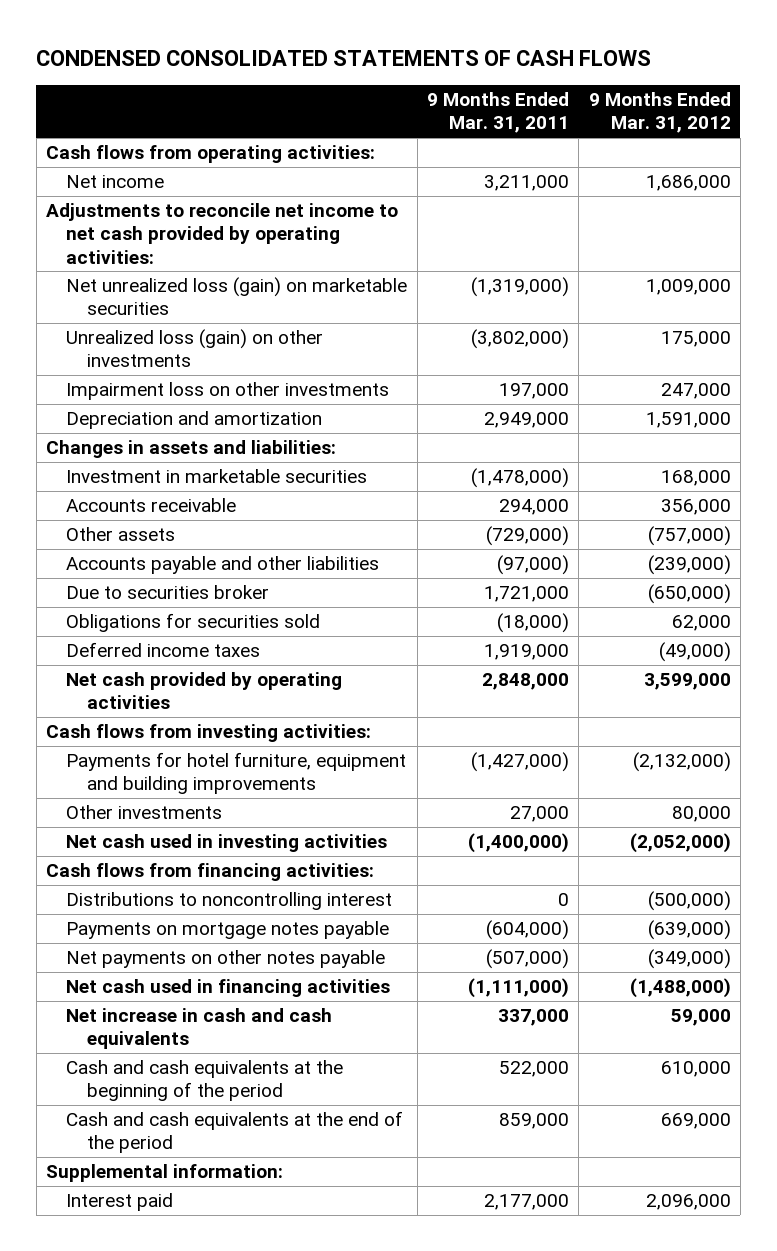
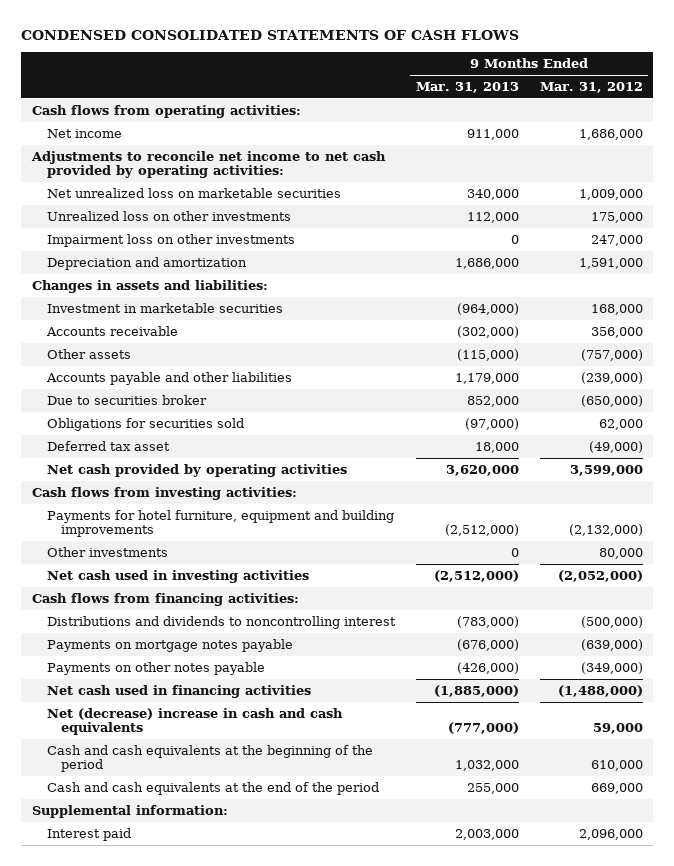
- | 9 Months Ended Mar. 31, 2011 | 9 Months Ended Mar. 31, 2012
+ | 9 Months Ended Mar. 31, 2013 | 9 Months Ended Mar. 31, 2012
- Net unrealized loss (gain) on marketable securities | (1,319,000) | 1,009,000
- Unrealized loss (gain) on other investments | (3,802,000) | 175,000
+ Net unrealized loss on marketable securities | 340,000 | 1,009,000
+ Unrealized loss on other investments | 112,000 | 175,000
- Deferred income taxes | 1,919,000 | (49,000)
+ Deferred tax asset | 18,000 | (49,000)
- Distributions to noncontrolling interest | 0 | (500,000)
+ Distributions and dividends to noncontrolling interest | (783,000) | (500,000)
- Net payments on other notes payable | (507,000) | (349,000)
+ Payments on other notes payable | (426,000) | (349,000)
- Net increase in cash and cash equivalents | 337,000 | 59,000
+ Net (decrease) increase in cash and cash equivalents | (777,000) | 59,000

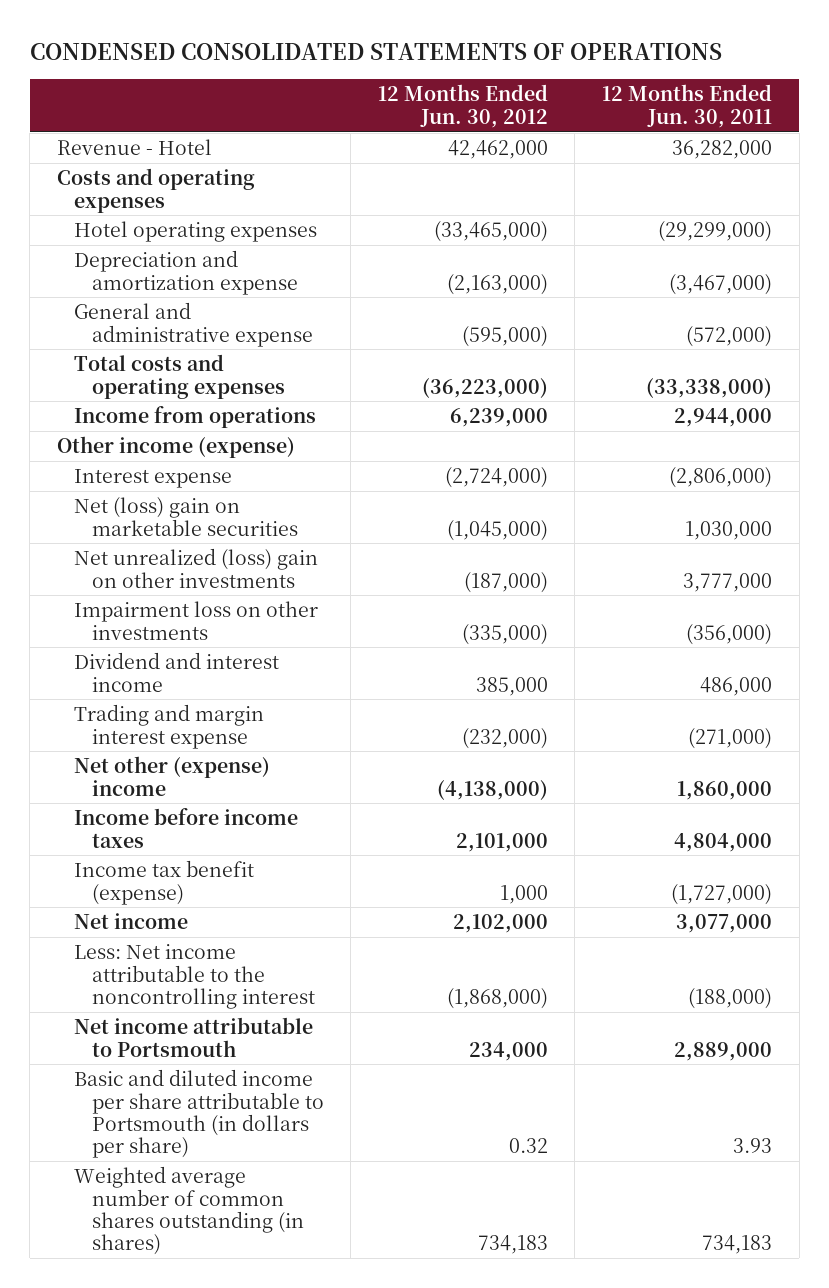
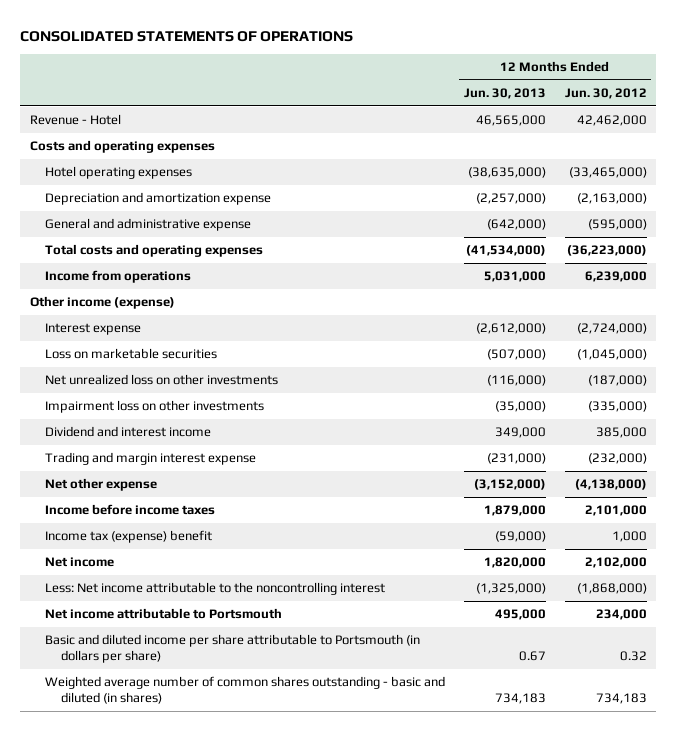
- CONDENSED CONSOLIDATED STATEMENTS OF OPERATIONS
+ CONSOLIDATED STATEMENTS OF OPERATIONS
- | 12 Months Ended Jun. 30, 2012 | 12 Months Ended Jun. 30, 2011
+ | 12 Months Ended Jun. 30, 2013 | 12 Months Ended Jun. 30, 2012
- Net (loss) gain on marketable securities | (1,045,000) | 1,030,000
- Net unrealized (loss) gain on other investments | (187,000) | 3,777,000
+ Loss on marketable securities | (507,000) | (1,045,000)
+ Net unrealized loss on other investments | (116,000) | (187,000)
- Net other (expense) income | (4,138,000) | 1,860,000
+ Net other expense | (3,152,000) | (4,138,000)
- Income tax benefit (expense) | 1,000 | (1,727,000)
+ Income tax (expense) benefit | (59,000) | 1,000
- Weighted average number of common shares outstanding (in shares) | 734,183 | 734,183
+ Weighted average number of common shares outstanding - basic and diluted (in shares) | 734,183 | 734,183

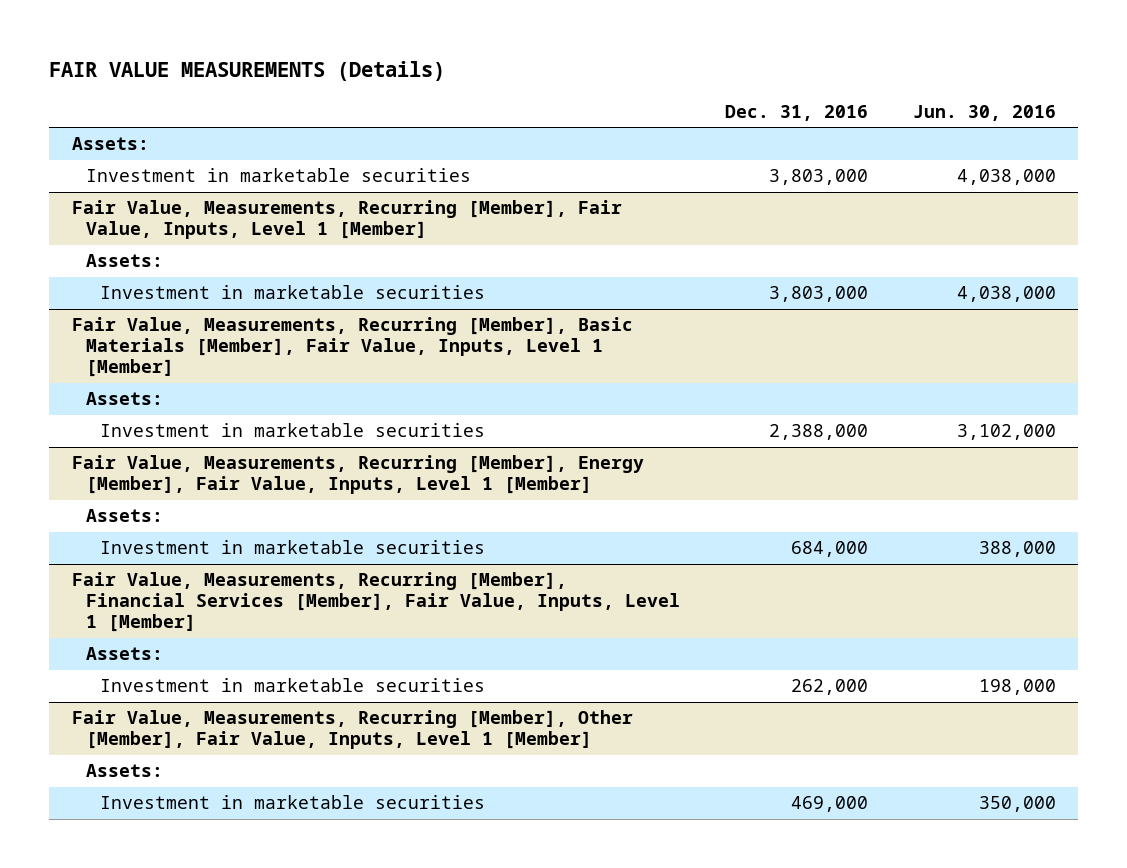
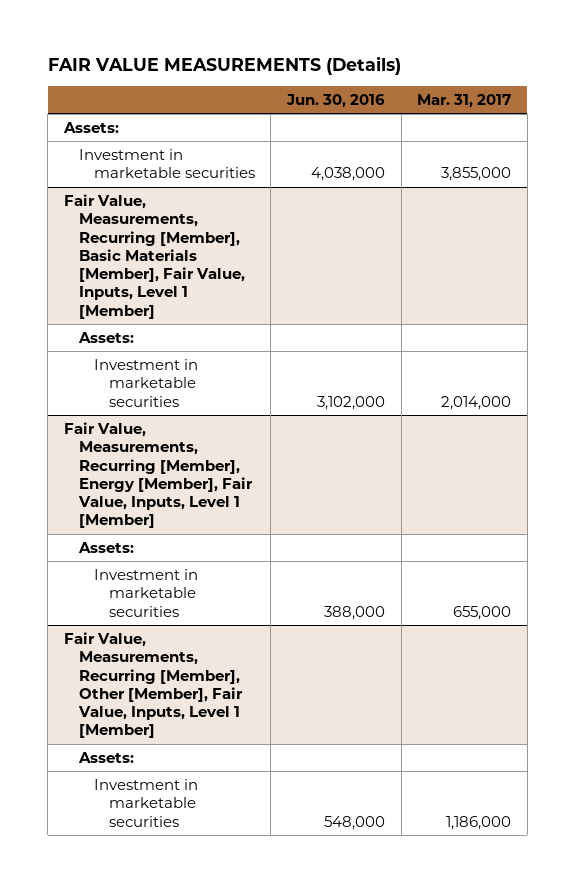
- | Dec. 31, 2016 | Jun. 30, 2016
+ | Jun. 30, 2016 | Mar. 31, 2017
- Fair Value, Measurements, Recurring [Member], Fair Value, Inputs, Level 1 [Member]
- Assets:
- Investment in marketable securities | 3,803,000 | 4,038,000
- Fair Value, Measurements, Recurring [Member], Financial Services [Member], Fair Value, Inputs, Level 1 [Member]
- Assets:
- Investment in marketable securities | 262,000 | 198,000
@ Fair Value, Measurements, Recurring [Member], Other [Member], Fair Value, Inputs, Level 1 [Member]
- Investment in marketable securities | 469,000 | 350,000
+ Investment in marketable securities | 548,000 | 1,186,000

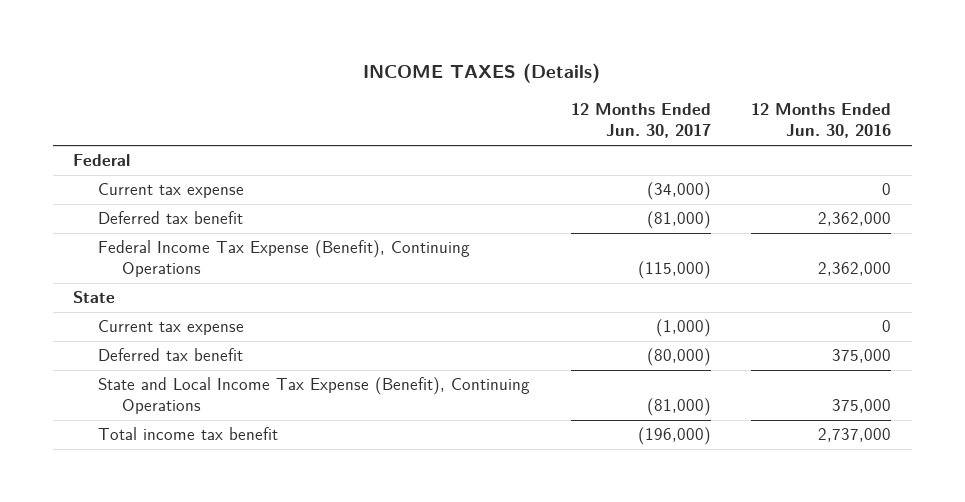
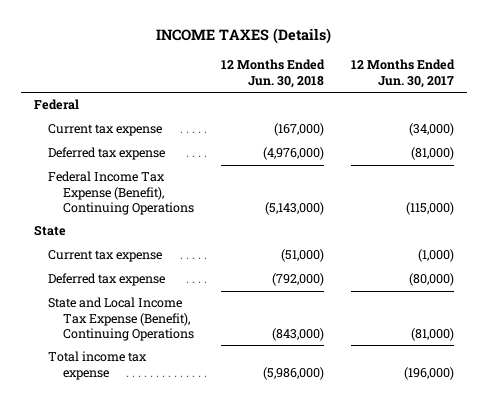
- | 12 Months Ended Jun. 30, 2017 | 12 Months Ended Jun. 30, 2016
+ | 12 Months Ended Jun. 30, 2018 | 12 Months Ended Jun. 30, 2017
- Deferred tax benefit | (81,000) | 2,362,000
+ Deferred tax expense | (4,976,000) | (81,000)
- Deferred tax benefit | (80,000) | 375,000
+ Deferred tax expense | (792,000) | (80,000)
- Total income tax benefit | (196,000) | 2,737,000
+ Total income tax expense | (5,986,000) | (196,000)

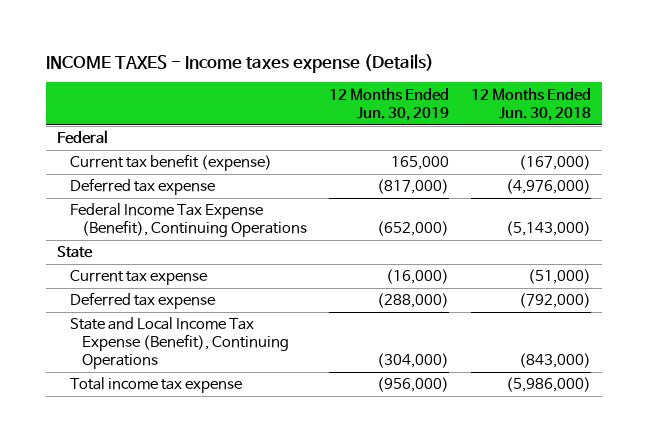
- INCOME TAXES (Details)
+ INCOME TAXES - Income taxes expense (Details)
- | 12 Months Ended Jun. 30, 2018 | 12 Months Ended Jun. 30, 2017
+ | 12 Months Ended Jun. 30, 2019 | 12 Months Ended Jun. 30, 2018
- Current tax expense | (167,000) | (34,000)
+ Current tax benefit (expense) | 165,000 | (167,000)

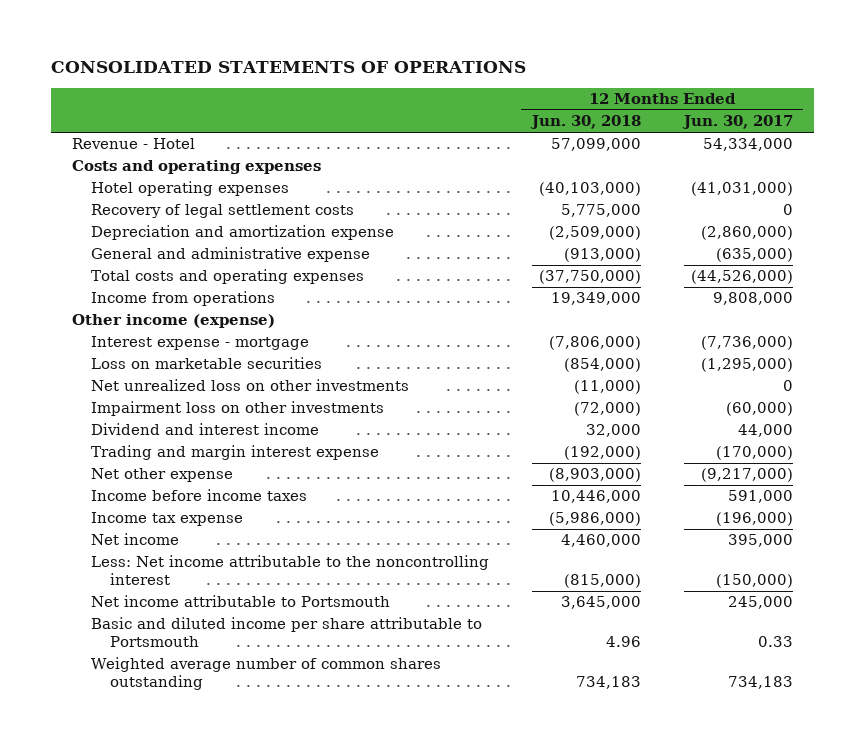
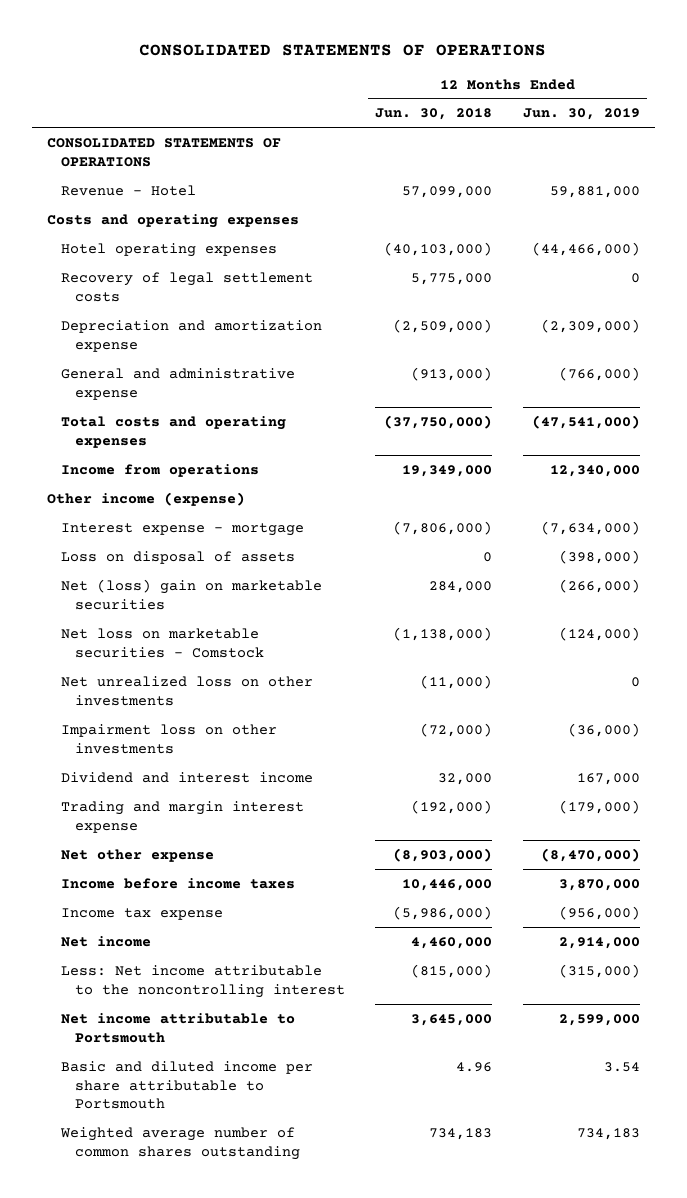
- | 12 Months Ended Jun. 30, 2018 | 12 Months Ended Jun. 30, 2017
+ | 12 Months Ended Jun. 30, 2018 | 12 Months Ended Jun. 30, 2019
+ CONSOLIDATED STATEMENTS OF OPERATIONS
- Loss on marketable securities | (854,000) | (1,295,000)
+ Loss on disposal of assets | 0 | (398,000)
+ Net (loss) gain on marketable securities | 284,000 | (266,000)
+ Net loss on marketable securities - Comstock | (1,138,000) | (124,000)

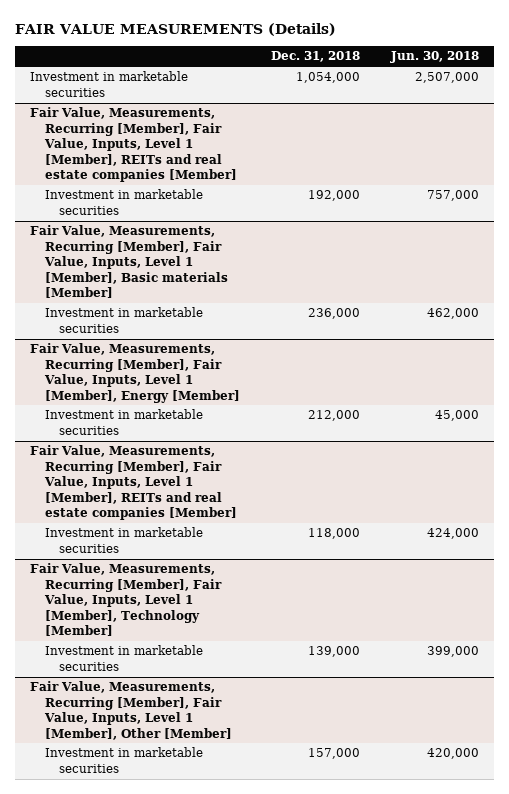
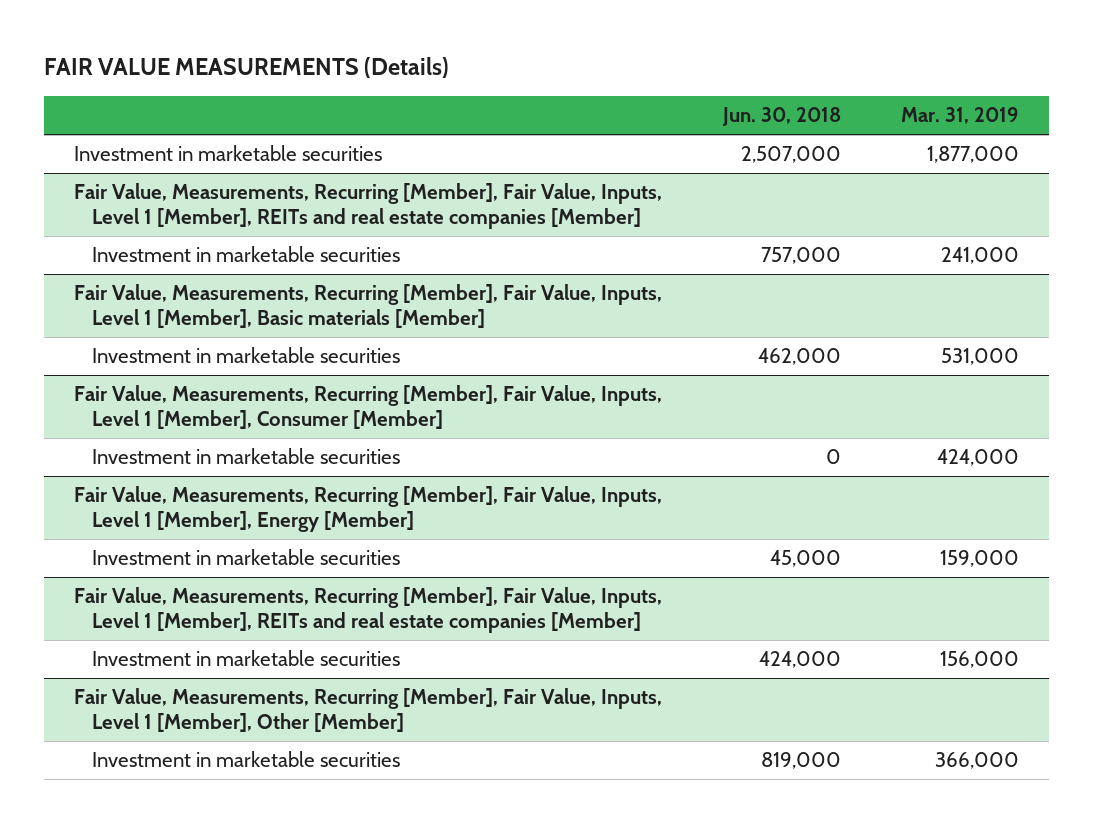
- | Dec. 31, 2018 | Jun. 30, 2018
+ | Jun. 30, 2018 | Mar. 31, 2019
+ Fair Value, Measurements, Recurring [Member], Fair Value, Inputs, Level 1 [Member], Consumer [Member]
+ Investment in marketable securities | 0 | 424,000
- Fair Value, Measurements, Recurring [Member], Fair Value, Inputs, Level 1 [Member], Technology [Member]
- Investment in marketable securities | 139,000 | 399,000
@ Fair Value, Measurements, Recurring [Member], Fair Value, Inputs, Level 1 [Member], Other [Member]
- Investment in marketable securities | 157,000 | 420,000
+ Investment in marketable securities | 819,000 | 366,000

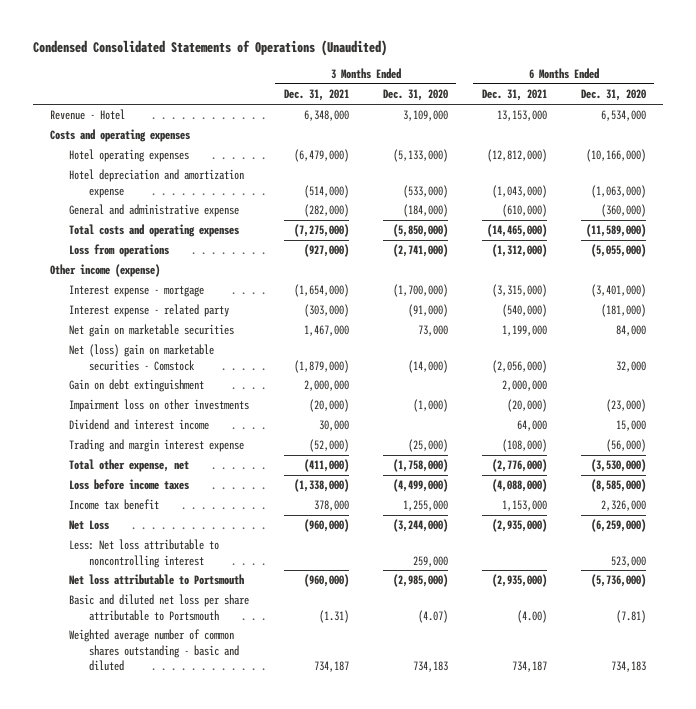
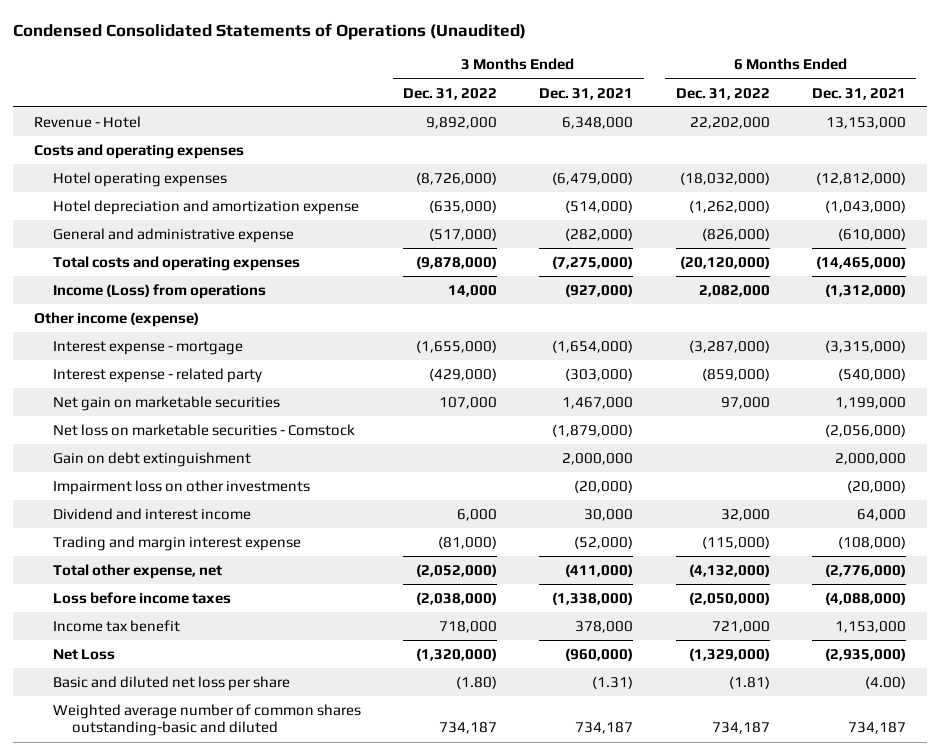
- | 3 Months Ended Dec. 31, 2021 | 3 Months Ended Dec. 31, 2020 | 6 Months Ended Dec. 31, 2021 | 6 Months Ended Dec. 31, 2020
+ | 3 Months Ended Dec. 31, 2022 | 3 Months Ended Dec. 31, 2021 | 6 Months Ended Dec. 31, 2022 | 6 Months Ended Dec. 31, 2021
- Loss from operations | (927,000) | (2,741,000) | (1,312,000) | (5,055,000)
+ Income (Loss) from operations | 14,000 | (927,000) | 2,082,000 | (1,312,000)
- Net (loss) gain on marketable securities - Comstock | (1,879,000) | (14,000) | (2,056,000) | 32,000
+ Net loss on marketable securities - Comstock | | (1,879,000) | | (2,056,000)
- Less: Net loss attributable to noncontrolling interest | | 259,000 | | 523,000
- Net loss attributable to Portsmouth | (960,000) | (2,985,000) | (2,935,000) | (5,736,000)
- Basic and diluted net loss per share attributable to Portsmouth | (1.31) | (4.07) | (4.00) | (7.81)
- Weighted average number of common shares outstanding - basic and diluted | 734,187 | 734,183 | 734,187 | 734,183
+ Basic and diluted net loss per share | (1.80) | (1.31) | (1.81) | (4.00)
+ Weighted average number of common shares outstanding-basic and diluted | 734,187 | 734,187 | 734,187 | 734,187

